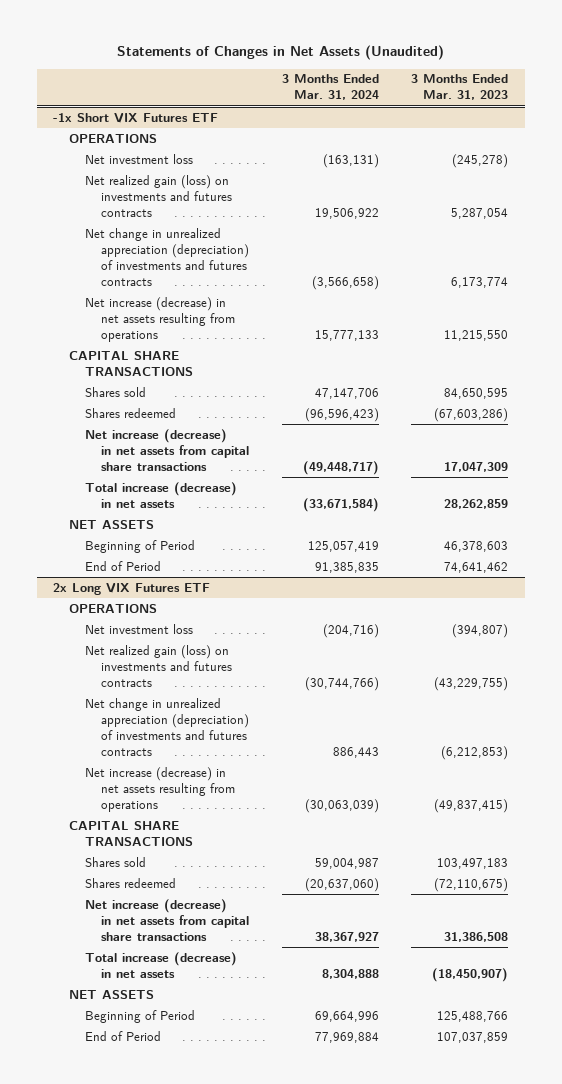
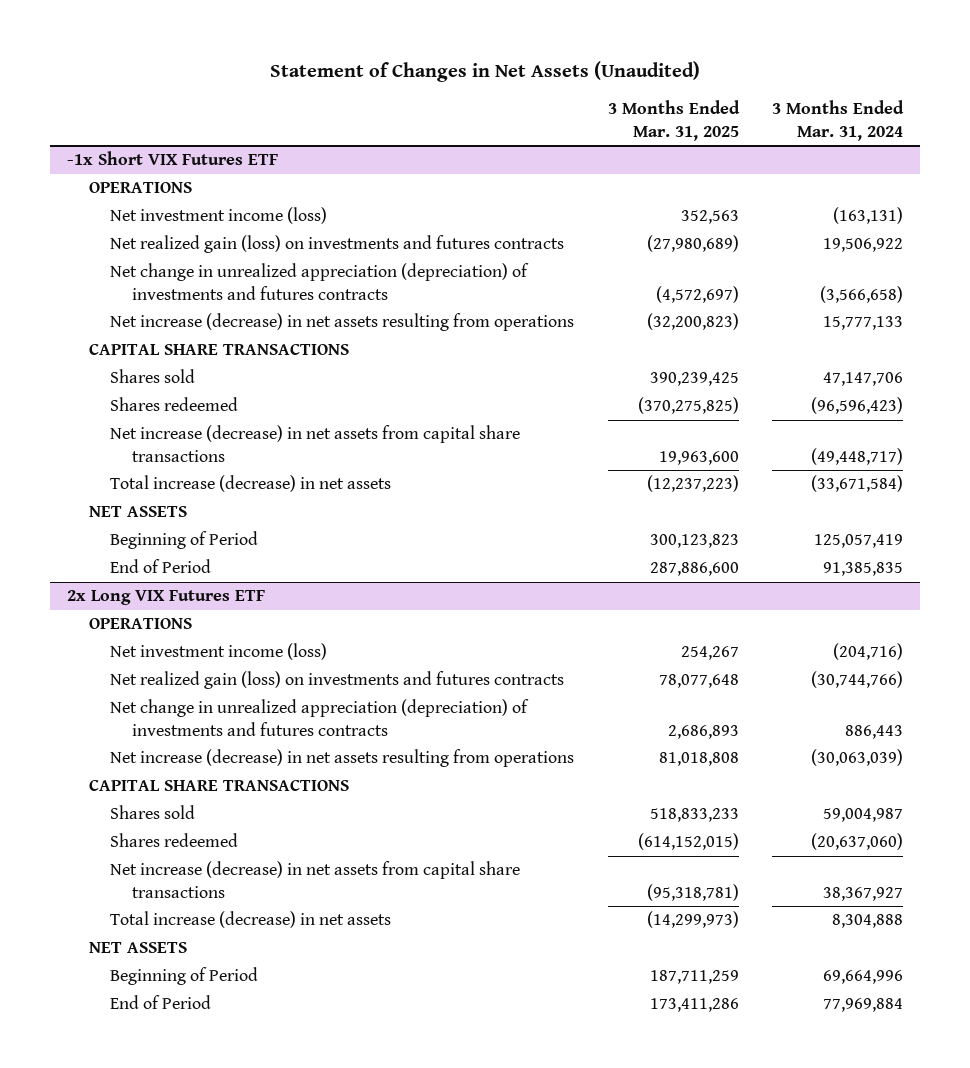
- Statements of Changes in Net Assets (Unaudited)
+ Statement of Changes in Net Assets (Unaudited)
- | 3 Months Ended Mar. 31, 2024 | 3 Months Ended Mar. 31, 2023
+ | 3 Months Ended Mar. 31, 2025 | 3 Months Ended Mar. 31, 2024
@ -1x Short VIX Futures ETF
- Net investment loss | (163,131) | (245,278)
+ Net investment income (loss) | 352,563 | (163,131)
@ 2x Long VIX Futures ETF
- Net investment loss | (204,716) | (394,807)
+ Net investment income (loss) | 254,267 | (204,716)

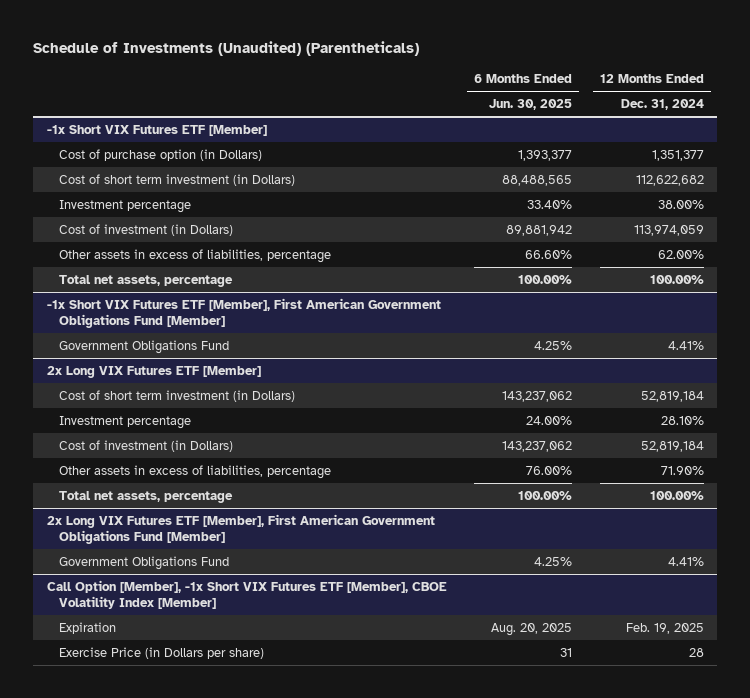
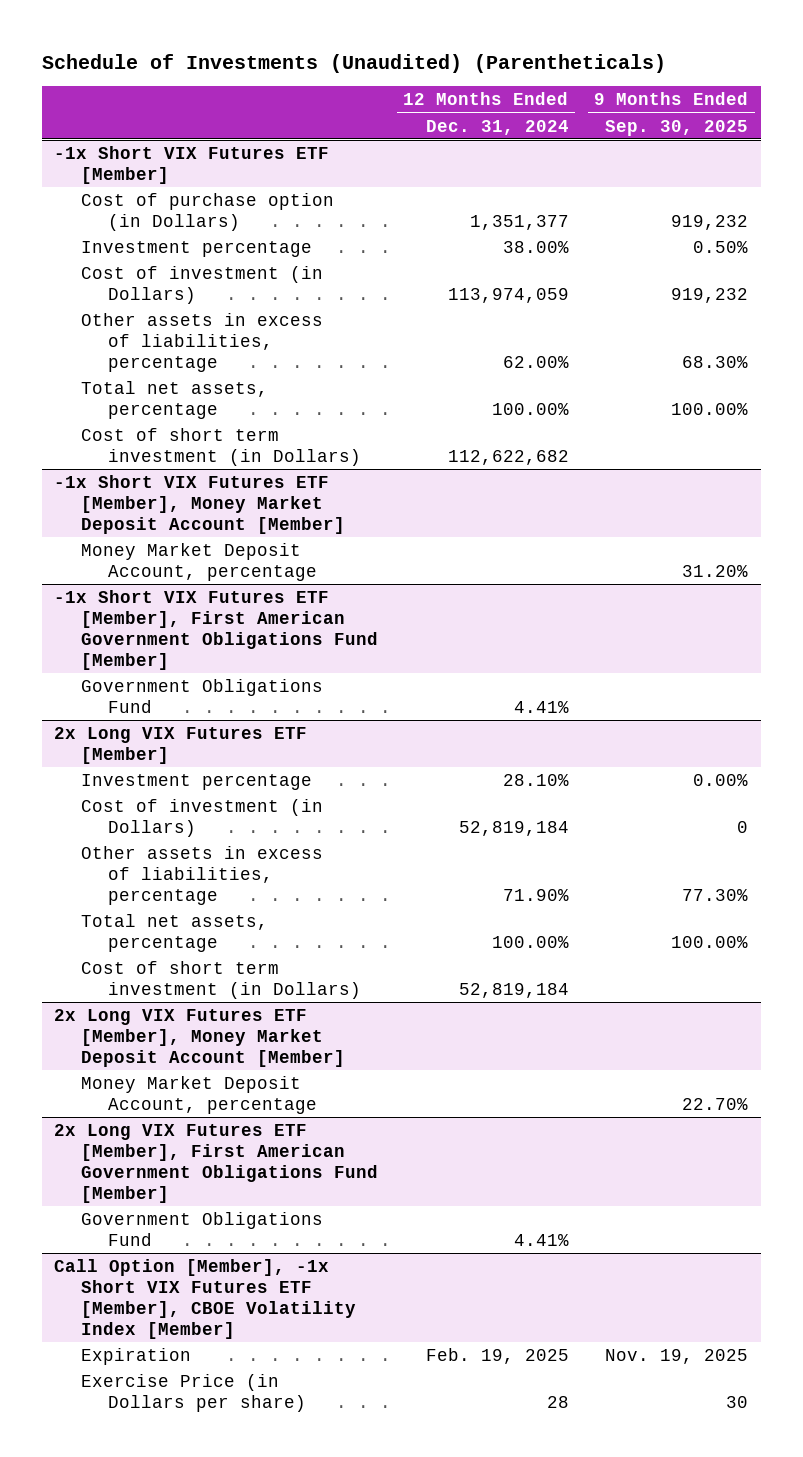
- | 6 Months Ended Jun. 30, 2025 | 12 Months Ended Dec. 31, 2024
+ | 12 Months Ended Dec. 31, 2024 | 9 Months Ended Sep. 30, 2025
@ -1x Short VIX Futures ETF [Member]
moved down: Cost of short term investment (in Dollars) | 112,622,682 |
+ -1x Short VIX Futures ETF [Member], Money Market Deposit Account [Member]
+ Money Market Deposit Account, percentage | | 31.20%
@ 2x Long VIX Futures ETF [Member]
moved down: Cost of short term investment (in Dollars) | 52,819,184 |
+ 2x Long VIX Futures ETF [Member], Money Market Deposit Account [Member]
+ Money Market Deposit Account, percentage | | 22.70%

